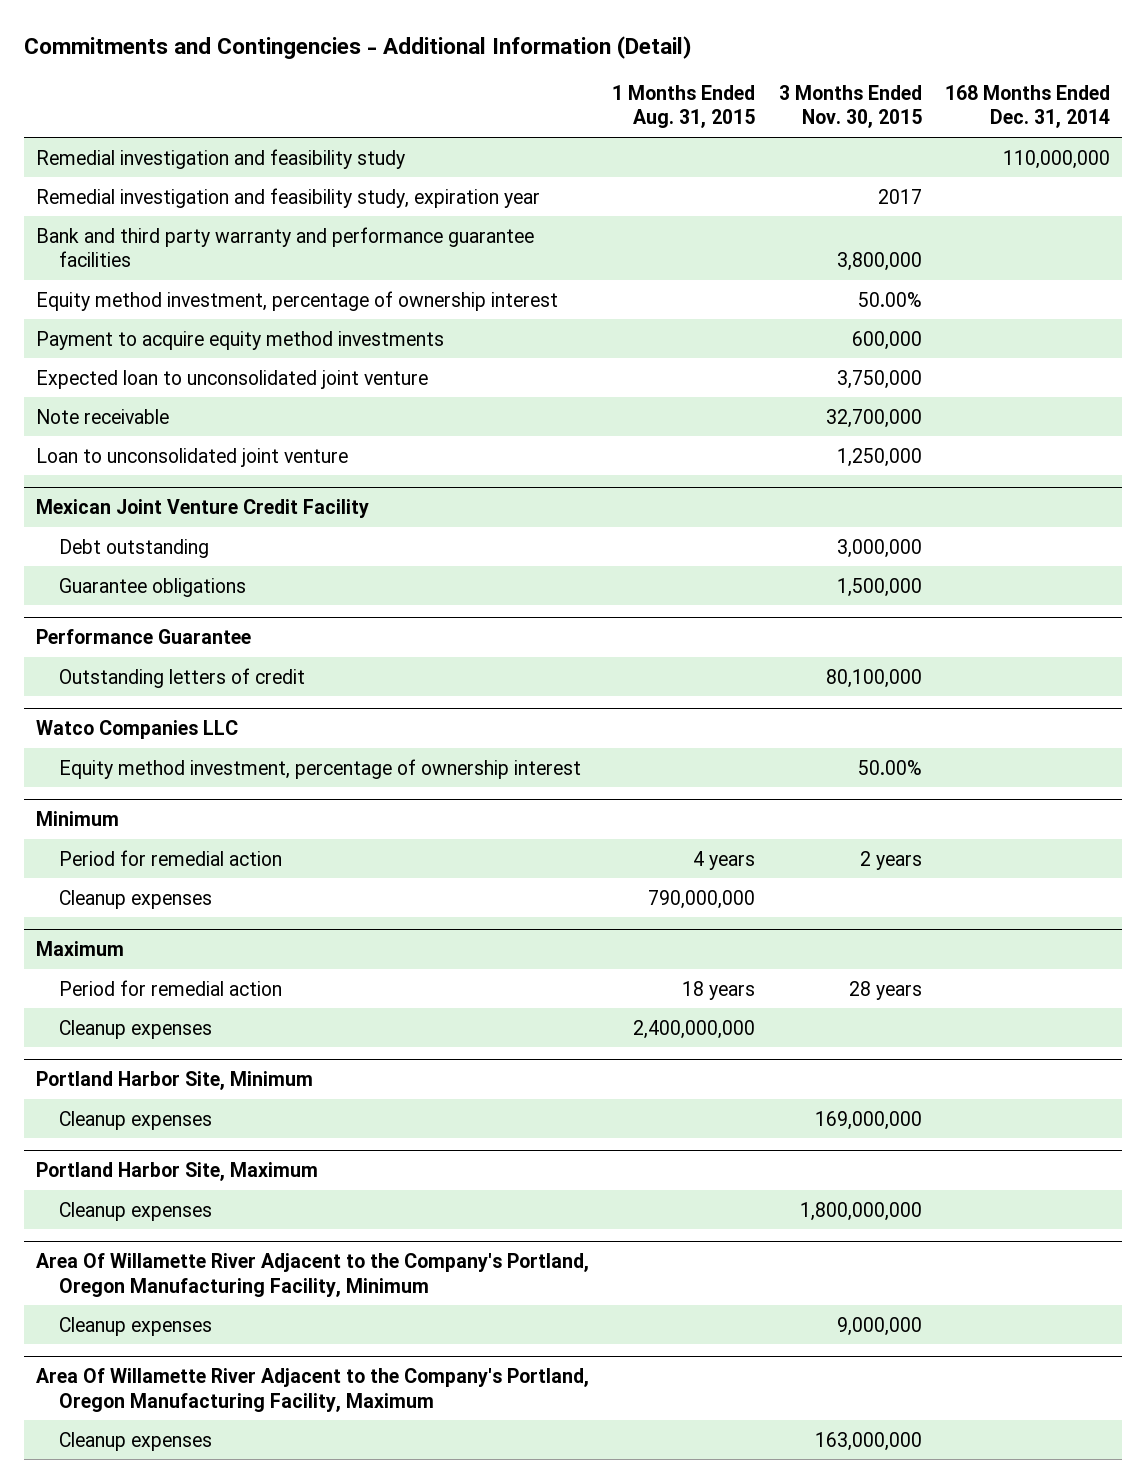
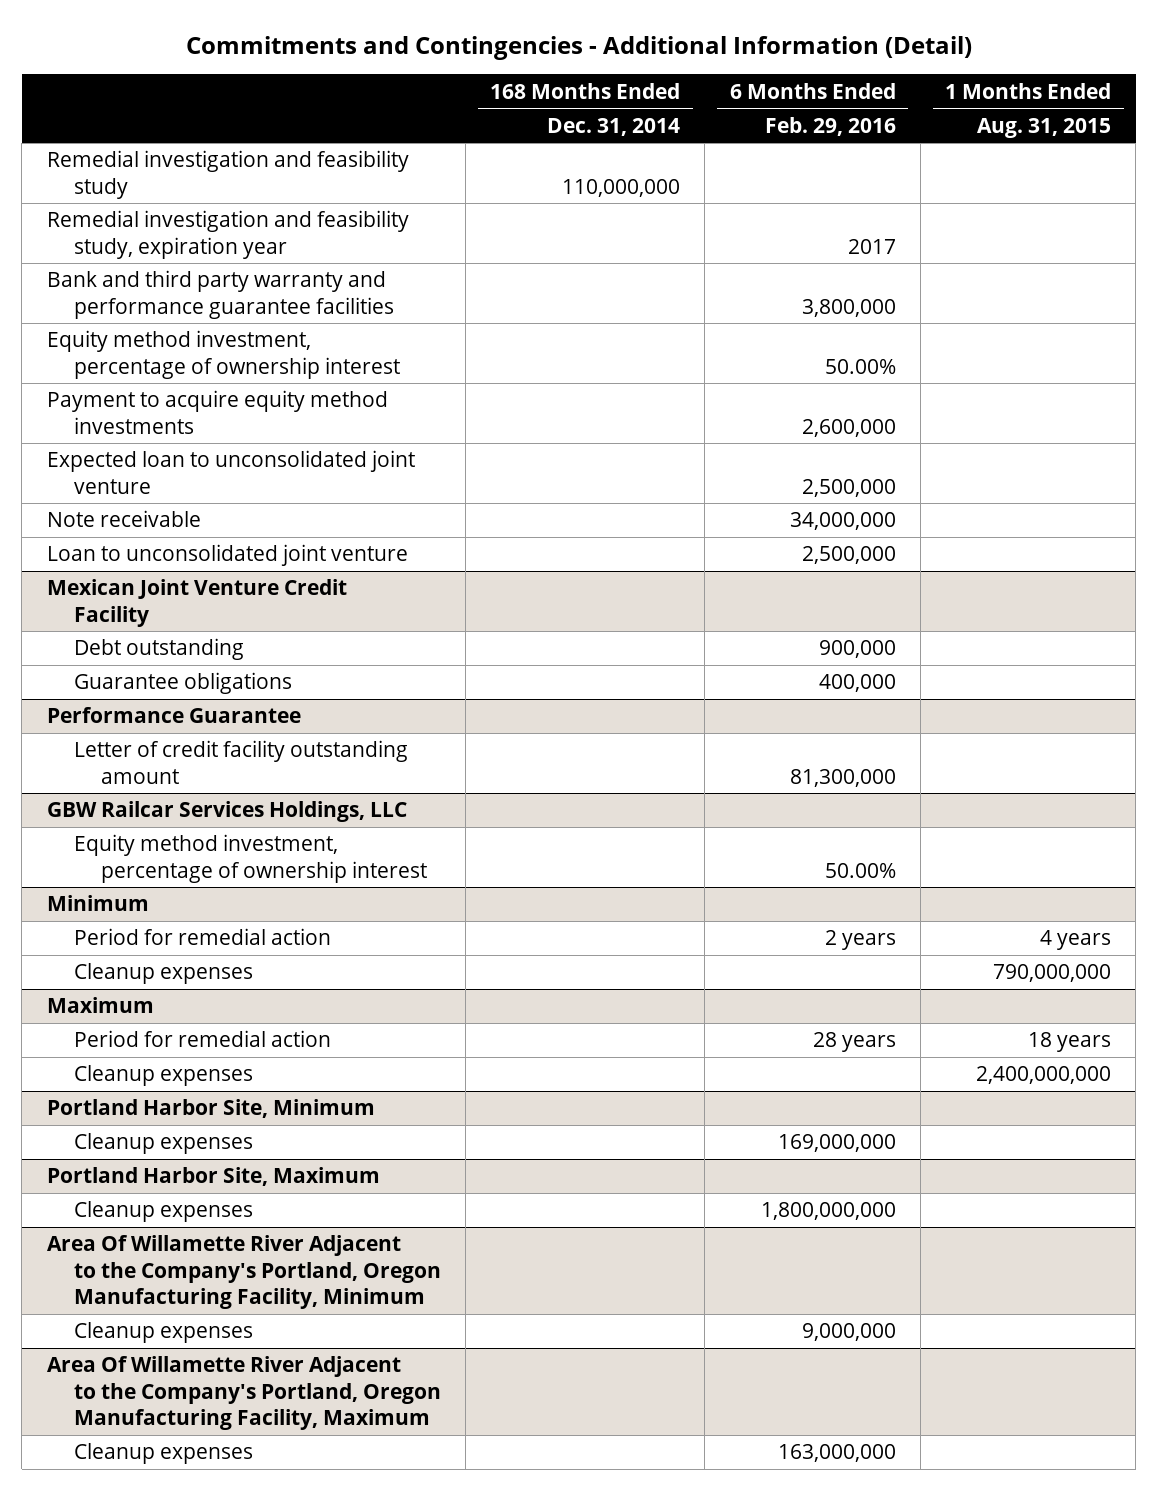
- | 1 Months Ended Aug. 31, 2015 | 3 Months Ended Nov. 30, 2015 | 168 Months Ended Dec. 31, 2014
+ | 168 Months Ended Dec. 31, 2014 | 6 Months Ended Feb. 29, 2016 | 1 Months Ended Aug. 31, 2015
@ Performance Guarantee
- Outstanding letters of credit | | 80,100,000 |
- Watco Companies LLC
- Equity method investment, percentage of ownership interest | | 50.00% |
@ Performance Guarantee
+ Letter of credit facility outstanding amount | | 81,300,000 |
+ GBW Railcar Services Holdings, LLC
+ Equity method investment, percentage of ownership interest | | 50.00% |

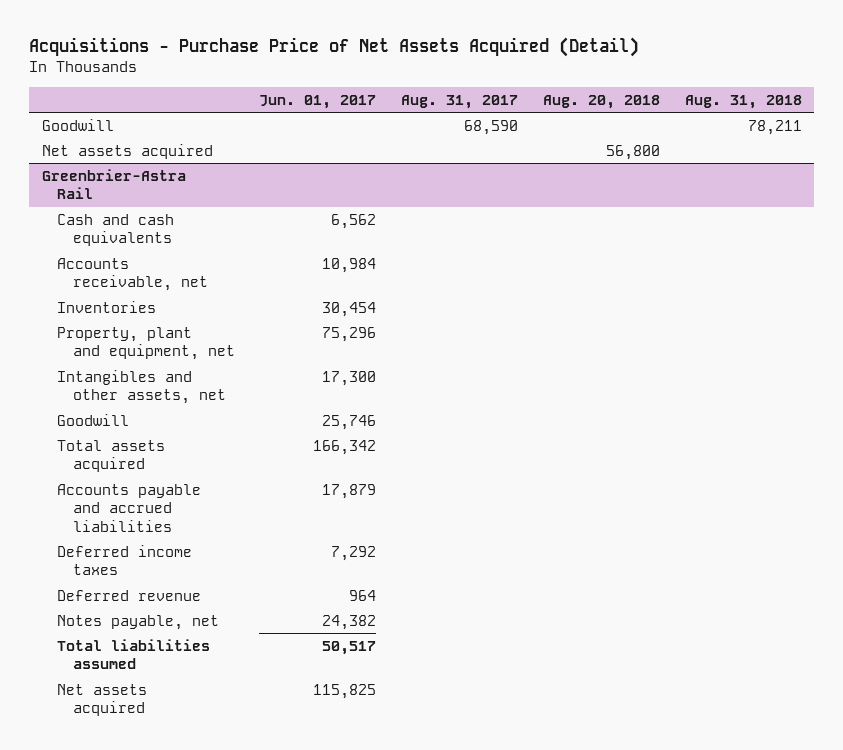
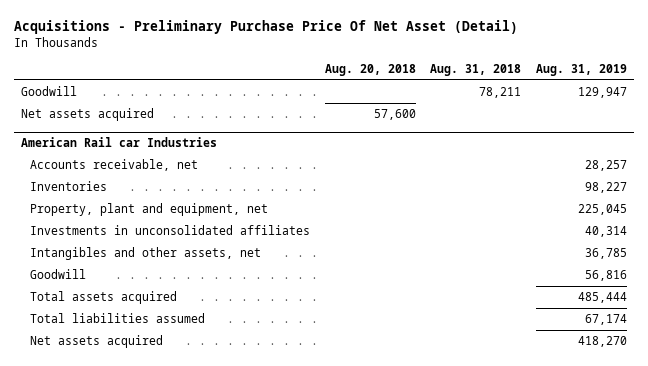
- Acquisitions - Purchase Price of Net Assets Acquired (Detail)
+ Acquisitions - Preliminary Purchase Price Of Net Asset (Detail)
- | Jun. 01, 2017 | Aug. 31, 2017 | Aug. 20, 2018 | Aug. 31, 2018
+ | Aug. 20, 2018 | Aug. 31, 2018 | Aug. 31, 2019
- Net assets acquired | | | 56,800 |
- Greenbrier-Astra Rail
- Cash and cash equivalents | 6,562 | | |
- Accounts receivable, net | 10,984 | | |
- Inventories | 30,454 | | |
- Property, plant and equipment, net | 75,296 | | |
- Intangibles and other assets, net | 17,300 | | |
- Goodwill | 25,746 | | |
- Total assets acquired | 166,342 | | |
- Accounts payable and accrued liabilities | 17,879 | | |
- Deferred income taxes | 7,292 | | |
- Deferred revenue | 964 | | |
- Notes payable, net | 24,382 | | |
- Total liabilities assumed | 50,517 | | |
- Net assets acquired | 115,825 | | |
+ Net assets acquired | 57,600 | |
+ American Rail car Industries
+ Accounts receivable, net | | | 28,257
+ Inventories | | | 98,227
+ Property, plant and equipment, net | | | 225,045
+ Investments in unconsolidated affiliates | | | 40,314
+ Intangibles and other assets, net | | | 36,785
+ Goodwill | | | 56,816
+ Total assets acquired | | | 485,444
+ Total liabilities assumed | | | 67,174
+ Net assets acquired | | | 418,270

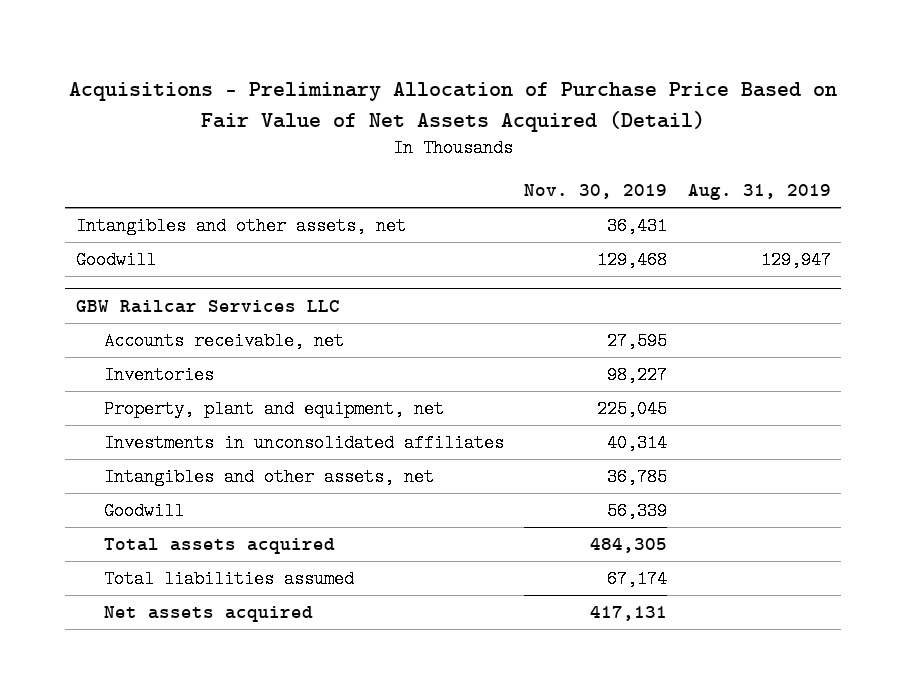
- Acquisitions - Preliminary Purchase Price Of Net Asset (Detail)
+ Acquisitions - Preliminary Allocation of Purchase Price Based on Fair Value of Net Assets Acquired (Detail)
- | Aug. 20, 2018 | Aug. 31, 2018 | Aug. 31, 2019
+ | Nov. 30, 2019 | Aug. 31, 2019
+ Intangibles and other assets, net | 36,431 |
- Net assets acquired | 57,600 | |
- American Rail car Industries
- Accounts receivable, net | | | 28,257
- Inventories | | | 98,227
- Property, plant and equipment, net | | | 225,045
- Investments in unconsolidated affiliates | | | 40,314
- Intangibles and other assets, net | | | 36,785
- Goodwill | | | 56,816
- Total assets acquired | | | 485,444
- Total liabilities assumed | | | 67,174
- Net assets acquired | | | 418,270
+ GBW Railcar Services LLC
+ Accounts receivable, net | 27,595 |
+ Inventories | 98,227 |
+ Property, plant and equipment, net | 225,045 |
+ Investments in unconsolidated affiliates | 40,314 |
+ Intangibles and other assets, net | 36,785 |
+ Goodwill | 56,339 |
+ Total assets acquired | 484,305 |
+ Total liabilities assumed | 67,174 |
+ Net assets acquired | 417,131 |

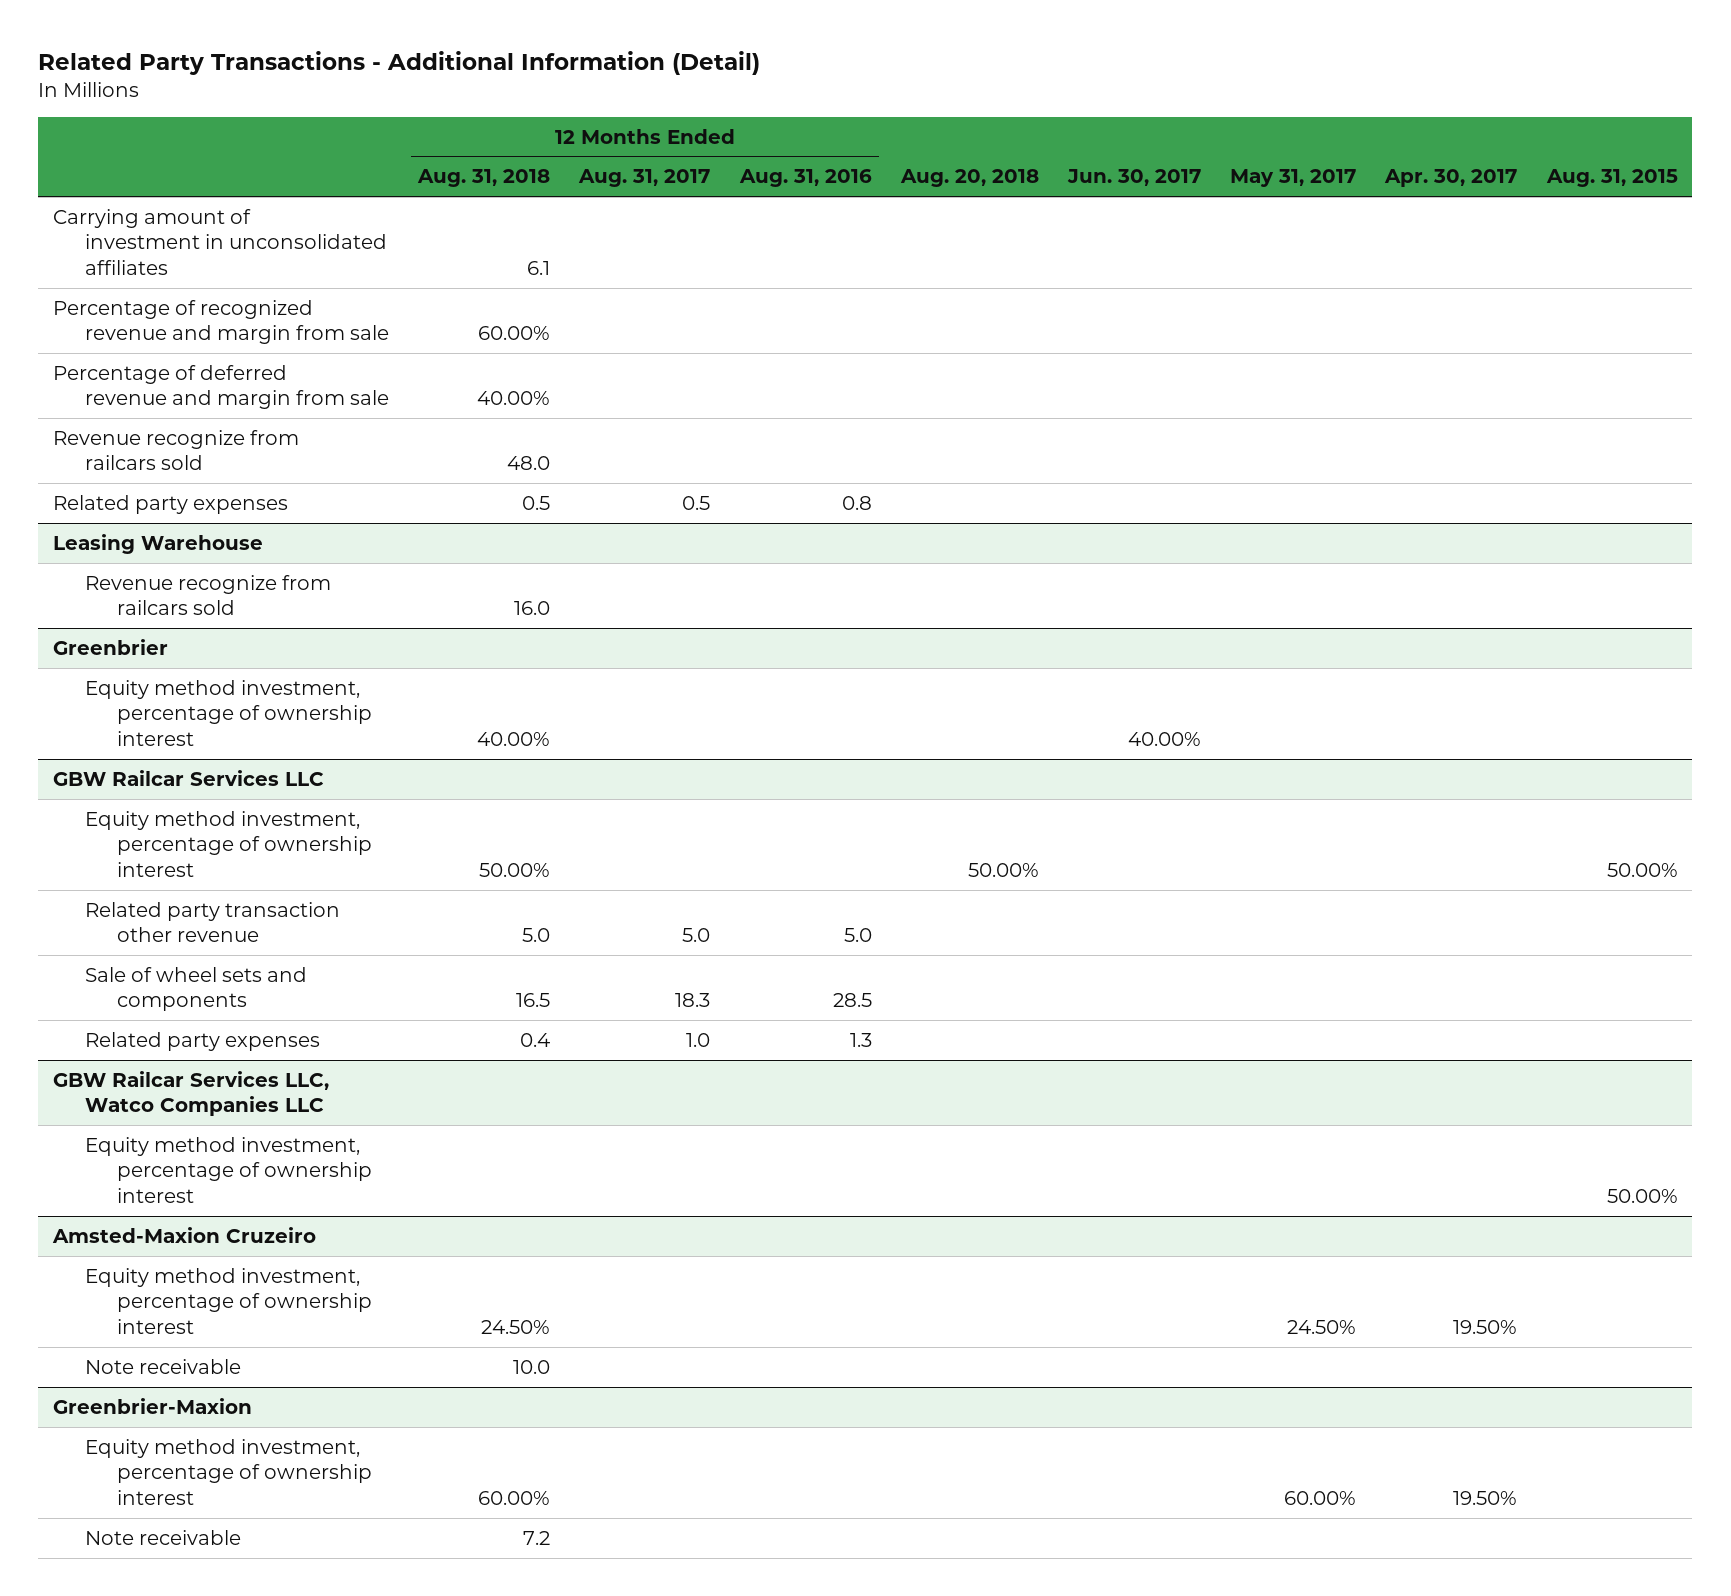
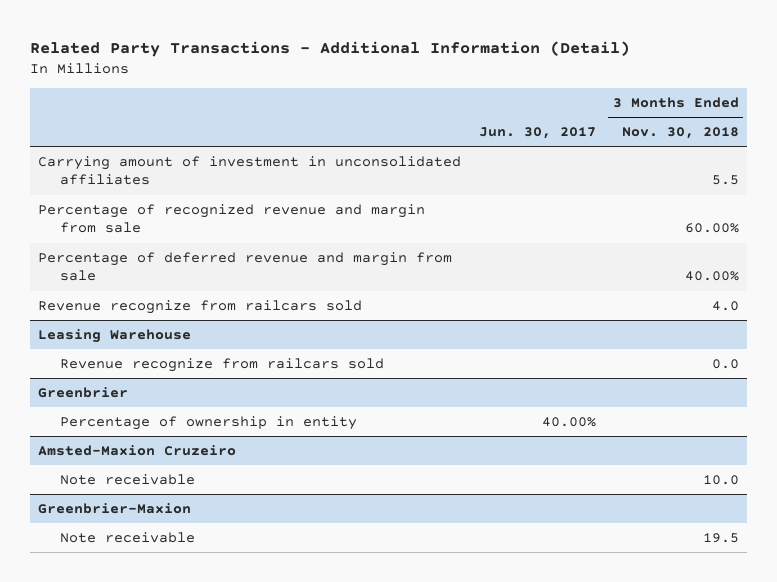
- | 12 Months Ended Aug. 31, 2018 | 12 Months Ended Aug. 31, 2017 | 12 Months Ended Aug. 31, 2016 | Aug. 20, 2018 | Jun. 30, 2017 | May 31, 2017 | Apr. 30, 2017 | Aug. 31, 2015
+ | Jun. 30, 2017 | 3 Months Ended Nov. 30, 2018
- Related party expenses | 0.5 | 0.5 | 0.8 | | | | |
@ Greenbrier
- Equity method investment, percentage of ownership interest | 40.00% | | | | 40.00% | | |
- GBW Railcar Services LLC
- Equity method investment, percentage of ownership interest | 50.00% | | | 50.00% | | | | 50.00%
- Related party transaction other revenue | 5.0 | 5.0 | 5.0 | | | | |
- Sale of wheel sets and components | 16.5 | 18.3 | 28.5 | | | | |
- Related party expenses | 0.4 | 1.0 | 1.3 | | | | |
- GBW Railcar Services LLC, Watco Companies LLC
- Equity method investment, percentage of ownership interest | | | | | | | | 50.00%
@ Greenbrier
+ Percentage of ownership in entity | 40.00% |
@ Amsted-Maxion Cruzeiro
- Equity method investment, percentage of ownership interest | 24.50% | | | | | 24.50% | 19.50% |
@ Greenbrier-Maxion
- Equity method investment, percentage of ownership interest | 60.00% | | | | | 60.00% | 19.50% |

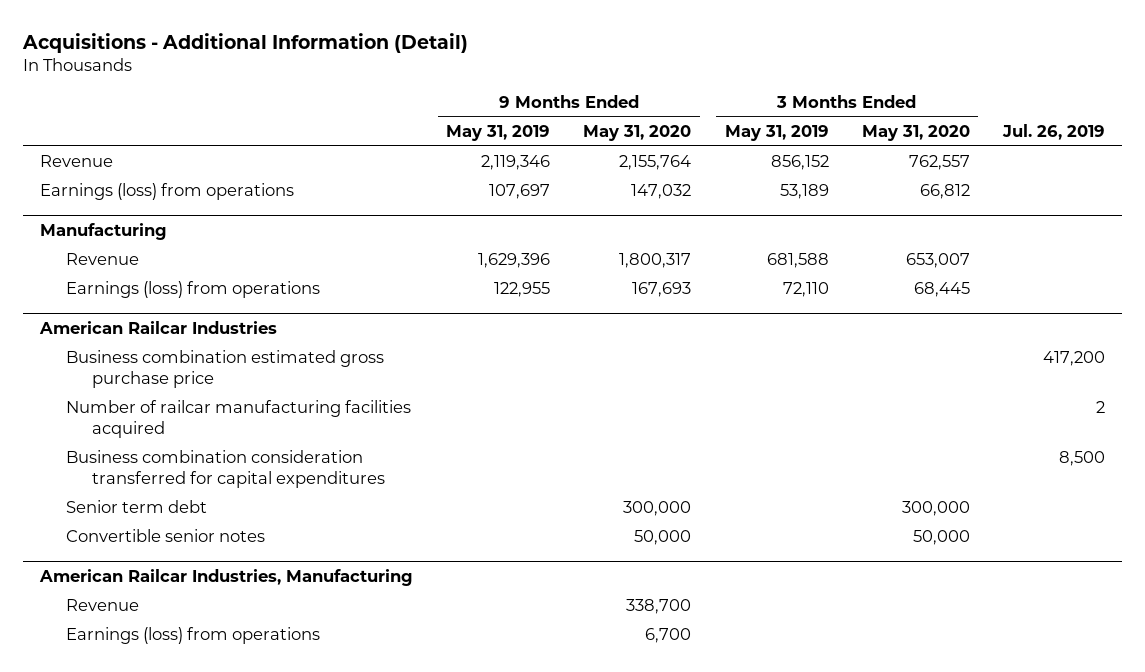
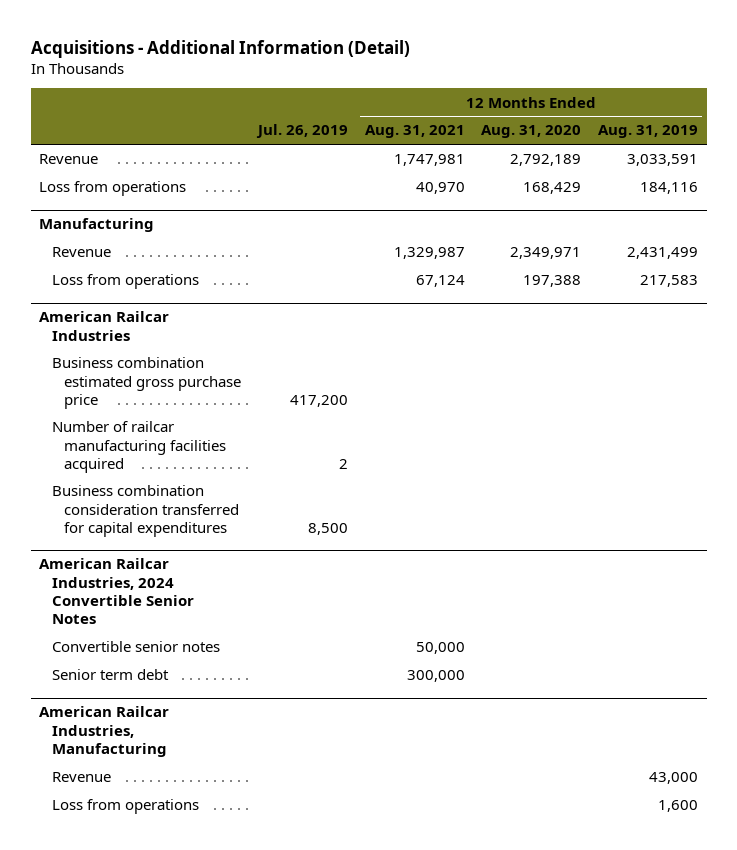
- | 9 Months Ended May 31, 2019 | 9 Months Ended May 31, 2020 | 3 Months Ended May 31, 2019 | 3 Months Ended May 31, 2020 | Jul. 26, 2019
+ | Jul. 26, 2019 | 12 Months Ended Aug. 31, 2021 | 12 Months Ended Aug. 31, 2020 | 12 Months Ended Aug. 31, 2019
- Earnings (loss) from operations | 107,697 | 147,032 | 53,189 | 66,812 |
+ Loss from operations | | 40,970 | 168,429 | 184,116
@ Manufacturing
- Earnings (loss) from operations | 122,955 | 167,693 | 72,110 | 68,445 |
+ Loss from operations | | 67,124 | 197,388 | 217,583
@ American Railcar Industries
- Senior term debt | | 300,000 | | 300,000 |
- Convertible senior notes | | 50,000 | | 50,000 |
+ American Railcar Industries, 2024 Convertible Senior Notes
+ Convertible senior notes | | 50,000 | |
+ Senior term debt | | 300,000 | |
@ American Railcar Industries, Manufacturing
- Earnings (loss) from operations | | 6,700 | | |
+ Loss from operations | | | | 1,600

